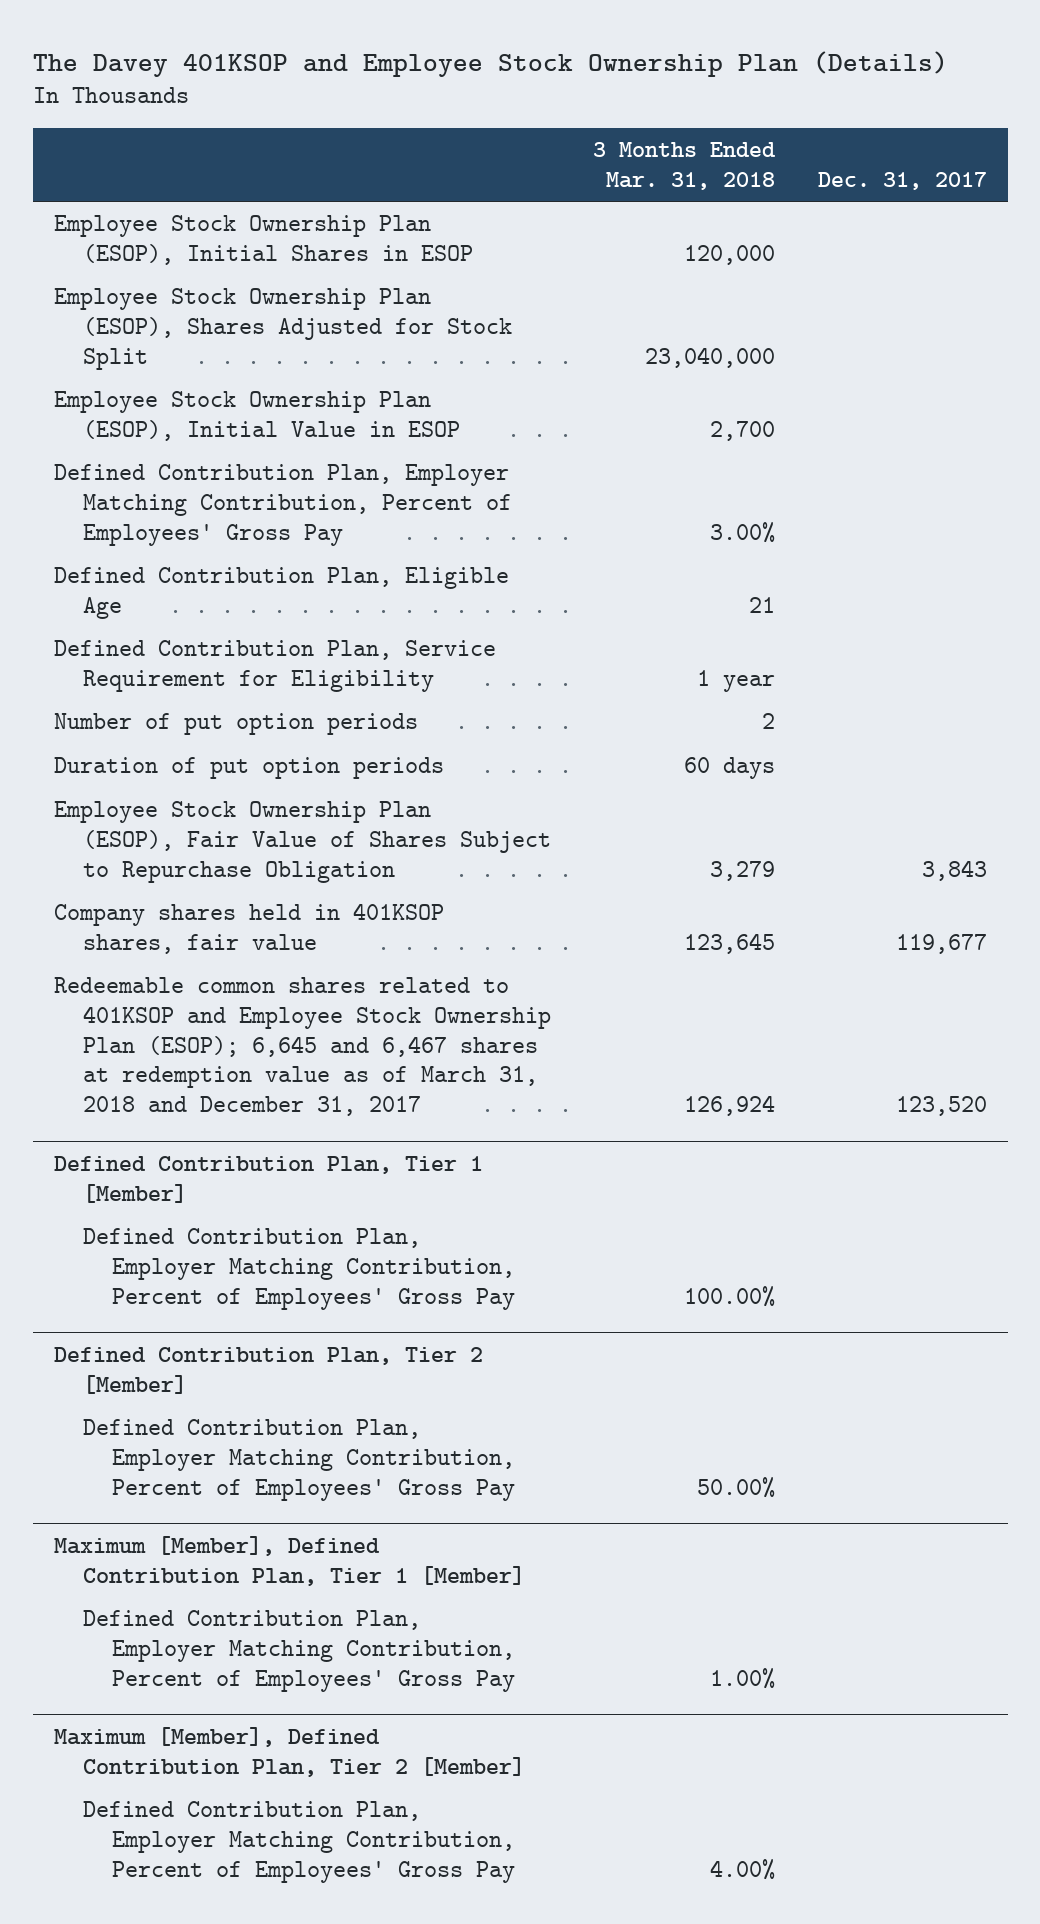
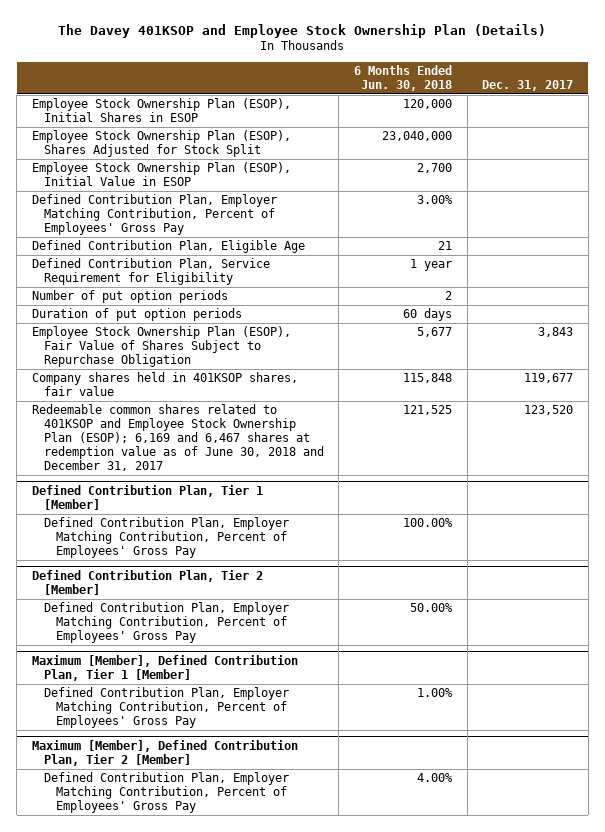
- | 3 Months Ended Mar. 31, 2018 | Dec. 31, 2017
+ | 6 Months Ended Jun. 30, 2018 | Dec. 31, 2017
- Redeemable common shares related to 401KSOP and Employee Stock Ownership Plan (ESOP); 6,645 and 6,467 shares at redemption value as of March 31, 2018 and December 31, 2017 | 126,924 | 123,520
+ Redeemable common shares related to 401KSOP and Employee Stock Ownership Plan (ESOP); 6,169 and 6,467 shares at redemption value as of June 30, 2018 and December 31, 2017 | 121,525 | 123,520

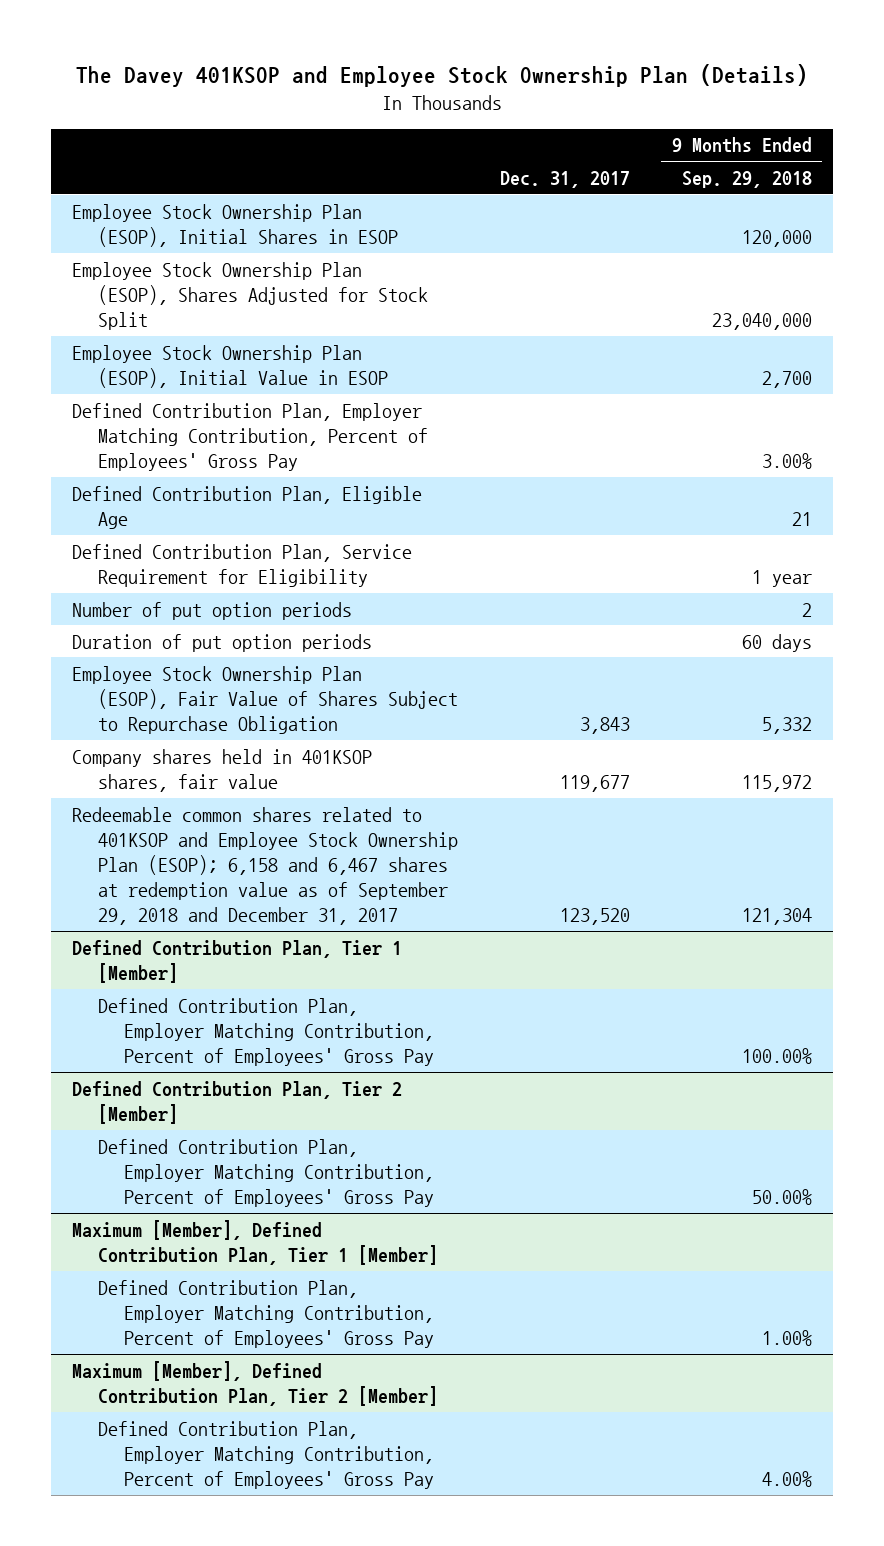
- | 6 Months Ended Jun. 30, 2018 | Dec. 31, 2017
+ | Dec. 31, 2017 | 9 Months Ended Sep. 29, 2018
- Redeemable common shares related to 401KSOP and Employee Stock Ownership Plan (ESOP); 6,169 and 6,467 shares at redemption value as of June 30, 2018 and December 31, 2017 | 121,525 | 123,520
+ Redeemable common shares related to 401KSOP and Employee Stock Ownership Plan (ESOP); 6,158 and 6,467 shares at redemption value as of September 29, 2018 and December 31, 2017 | 123,520 | 121,304

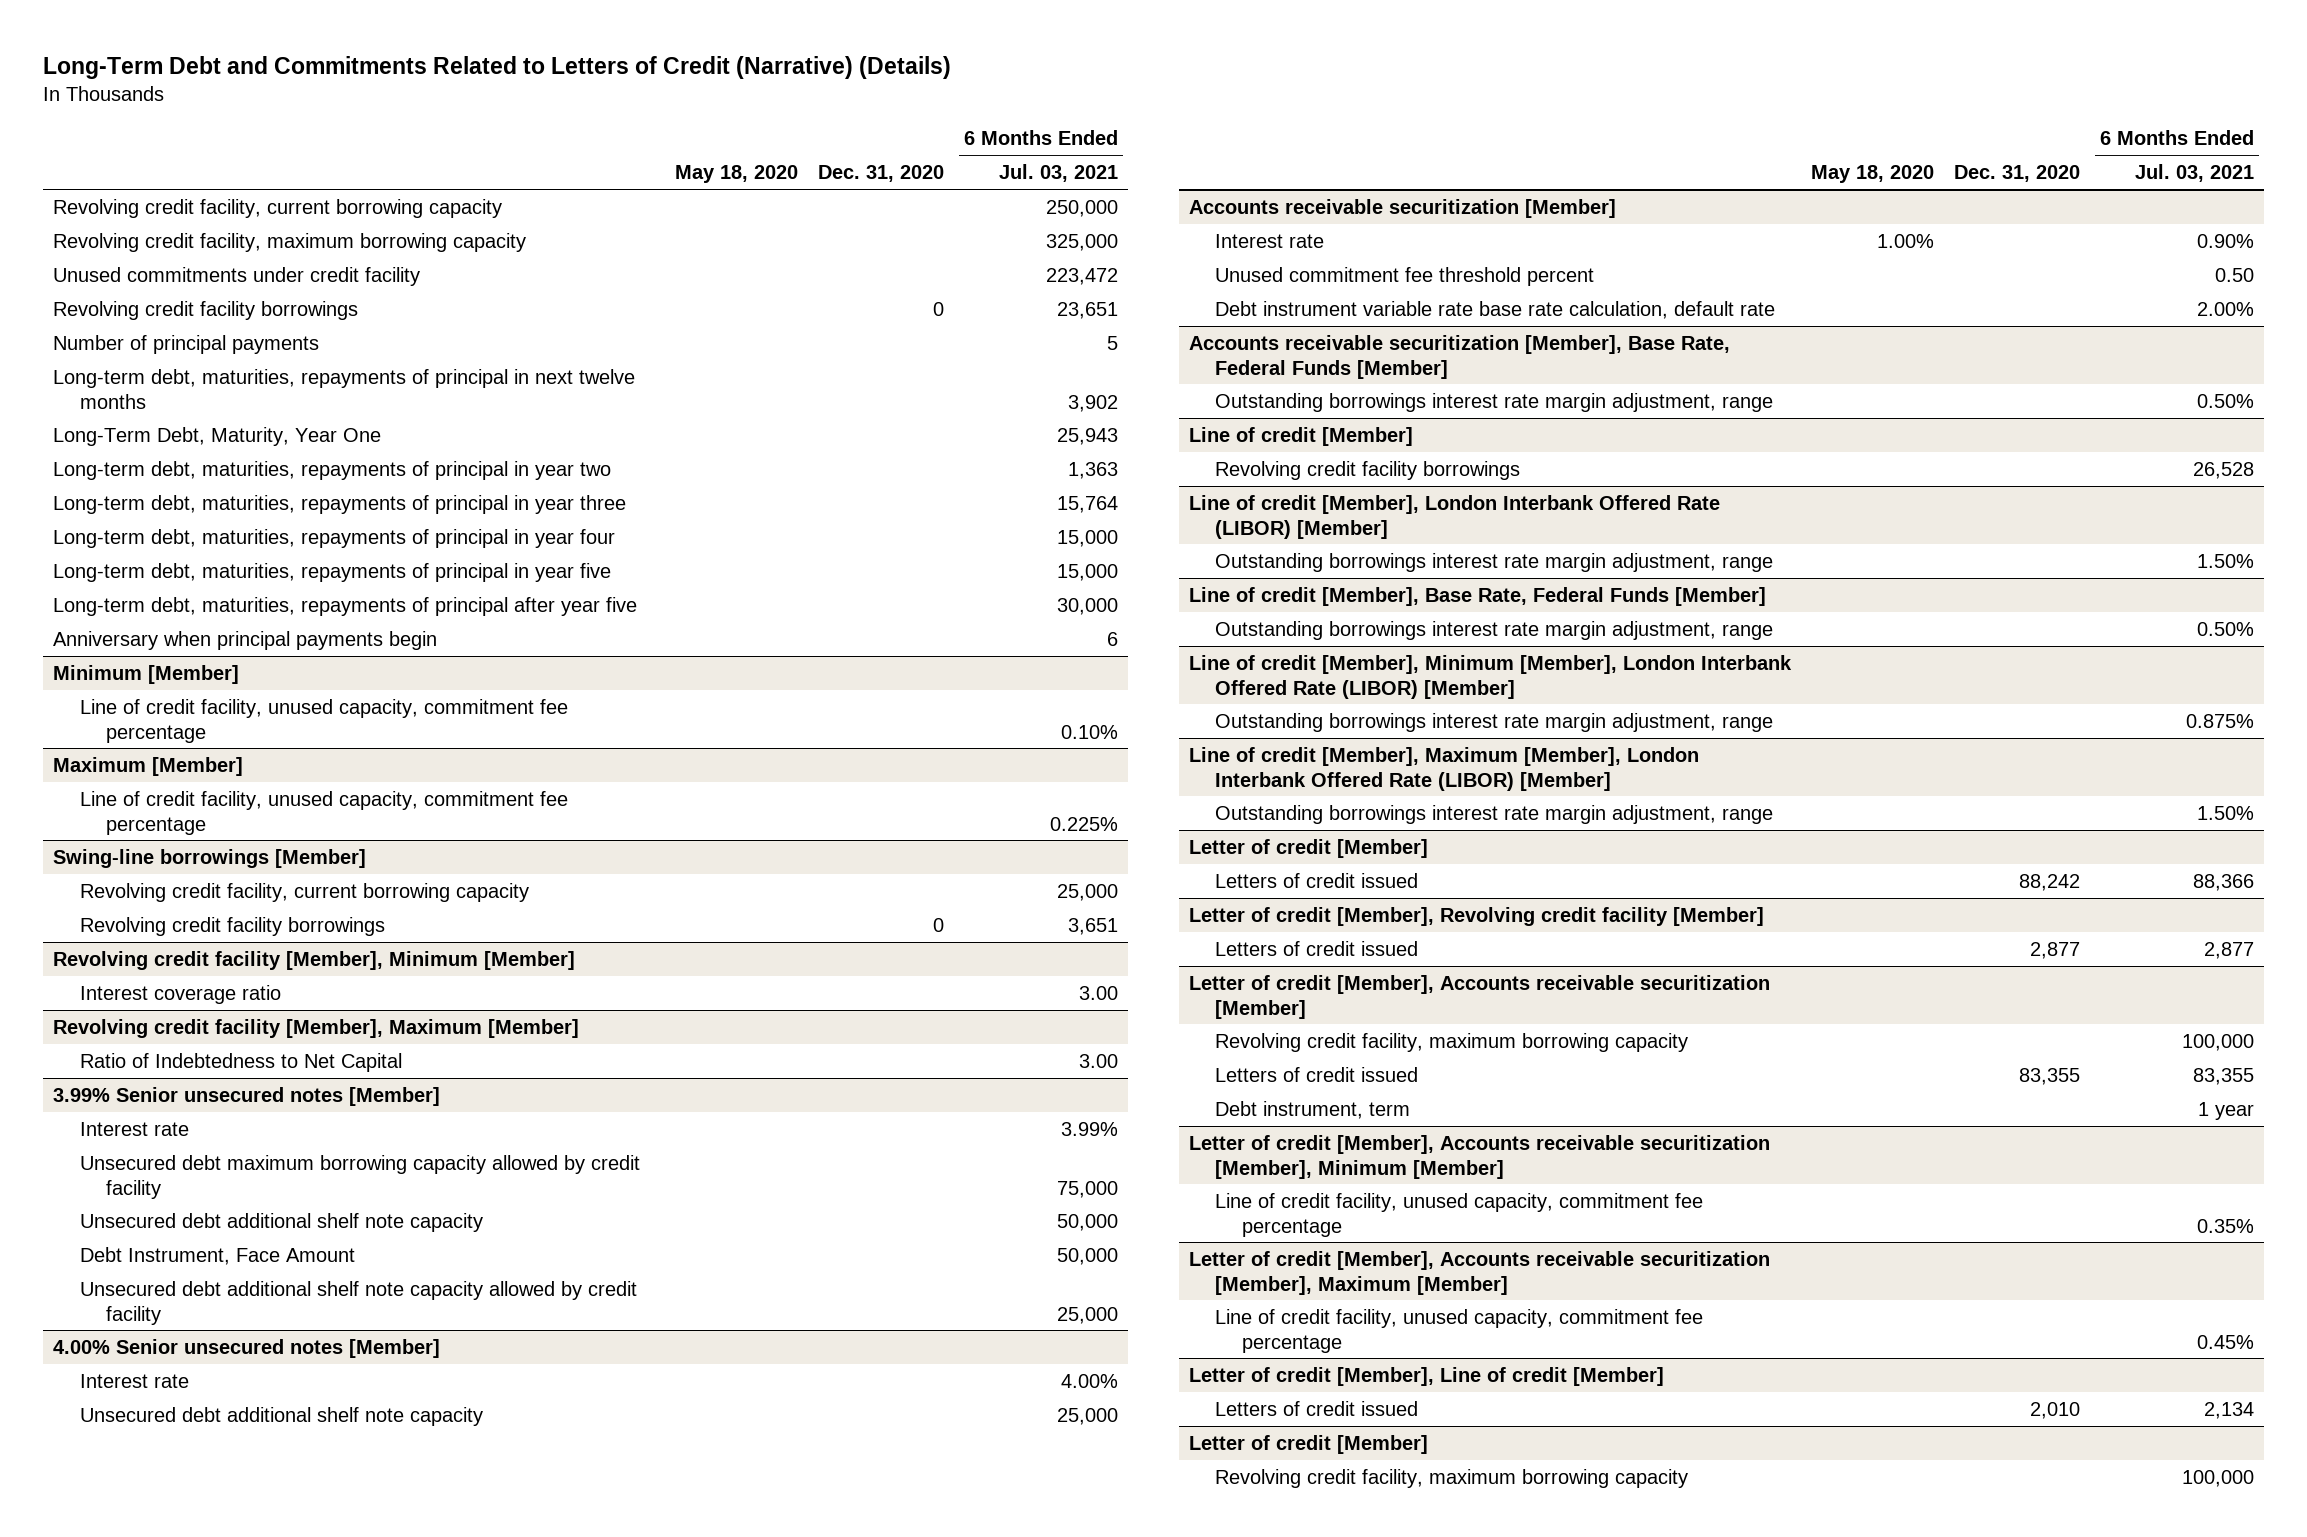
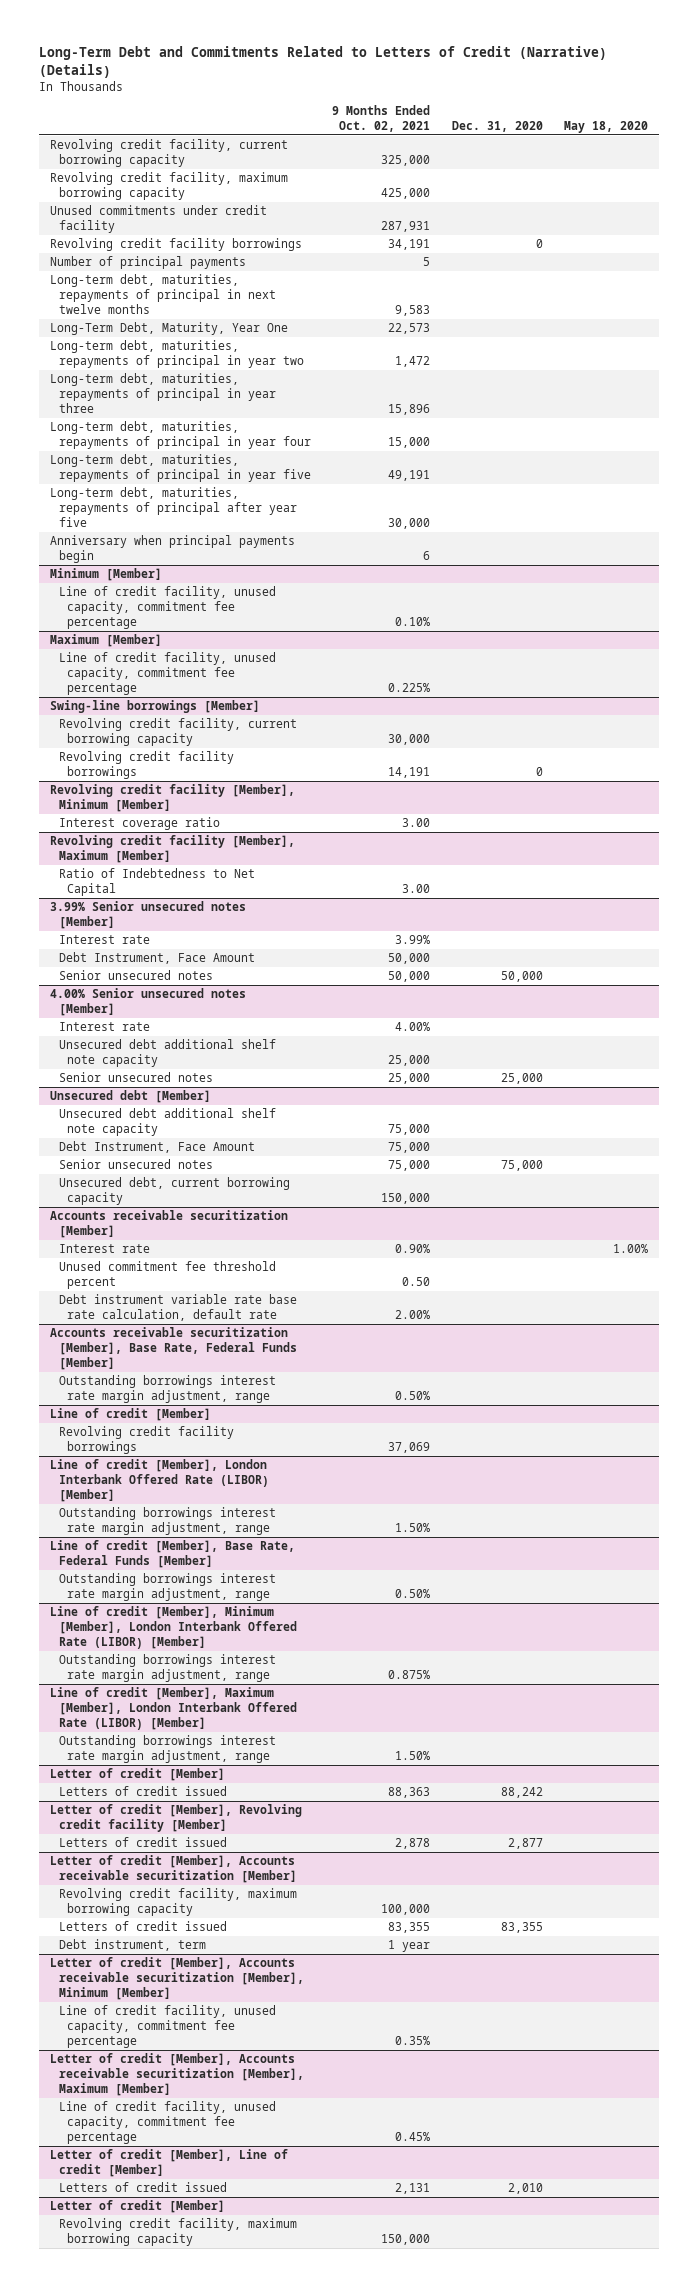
- | May 18, 2020 | Dec. 31, 2020 | 6 Months Ended Jul. 03, 2021
+ | 9 Months Ended Oct. 02, 2021 | Dec. 31, 2020 | May 18, 2020
@ 3.99% Senior unsecured notes [Member]
- Unsecured debt maximum borrowing capacity allowed by credit facility | | | 75,000
- Unsecured debt additional shelf note capacity | | | 50,000
- Unsecured debt additional shelf note capacity allowed by credit facility | | | 25,000
+ Senior unsecured notes | 50,000 | 50,000 |
@ 4.00% Senior unsecured notes [Member]
+ Senior unsecured notes | 25,000 | 25,000 |
+ Unsecured debt [Member]
+ Unsecured debt additional shelf note capacity | 75,000 | |
+ Debt Instrument, Face Amount | 75,000 | |
+ Senior unsecured notes | 75,000 | 75,000 |
+ Unsecured debt, current borrowing capacity | 150,000 | |

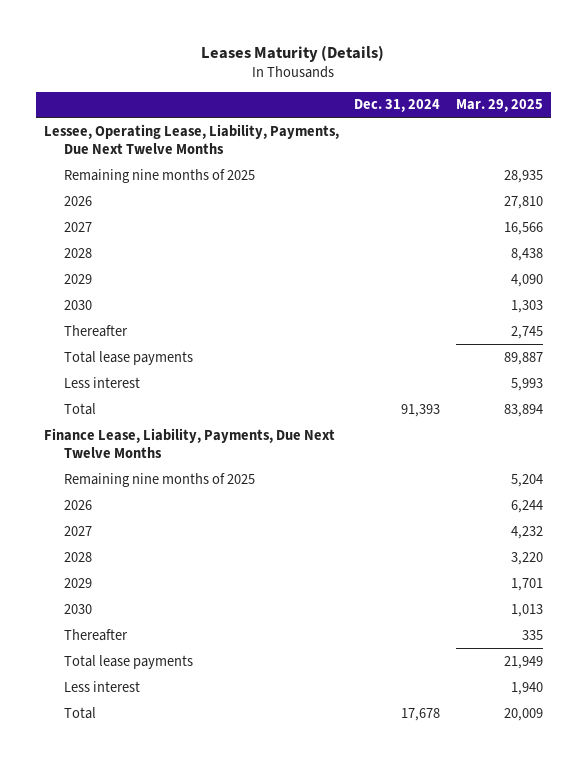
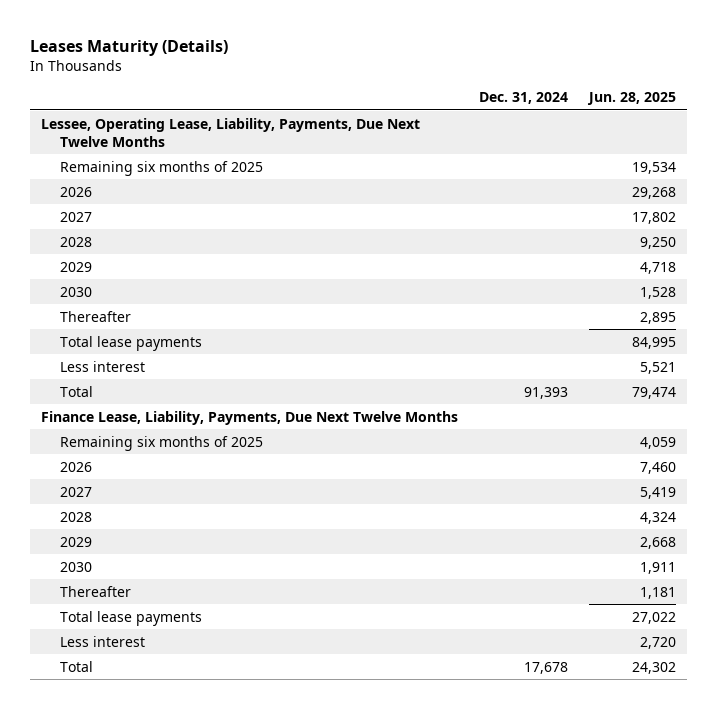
- | Dec. 31, 2024 | Mar. 29, 2025
+ | Dec. 31, 2024 | Jun. 28, 2025
- Remaining nine months of 2025 | | 28,935
+ Remaining six months of 2025 | | 19,534
- Remaining nine months of 2025 | | 5,204
+ Remaining six months of 2025 | | 4,059

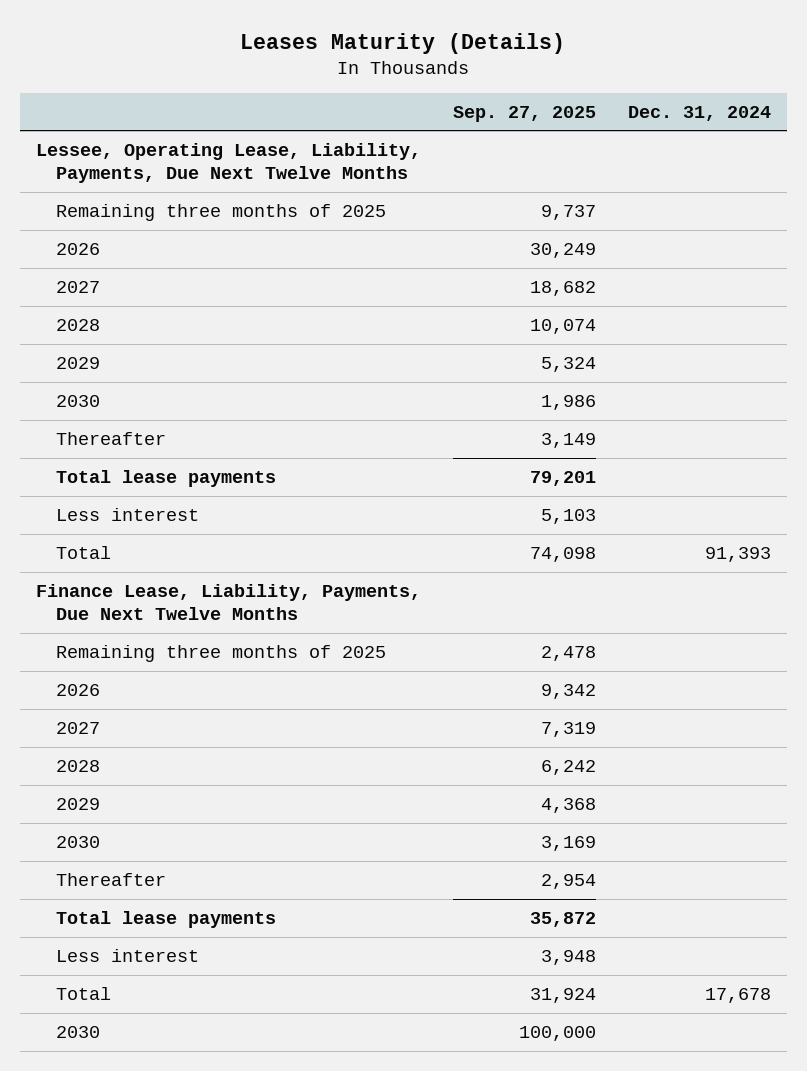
- | Dec. 31, 2024 | Jun. 28, 2025
+ | Sep. 27, 2025 | Dec. 31, 2024
- Remaining six months of 2025 | | 19,534
+ Remaining three months of 2025 | 9,737 |
- Remaining six months of 2025 | | 4,059
+ Remaining three months of 2025 | 2,478 |
+ 2030 | 100,000 |

